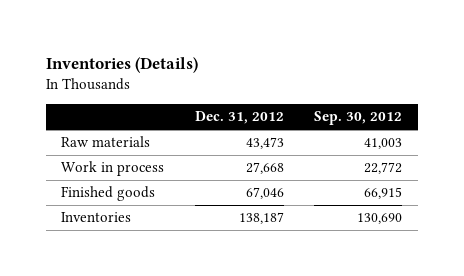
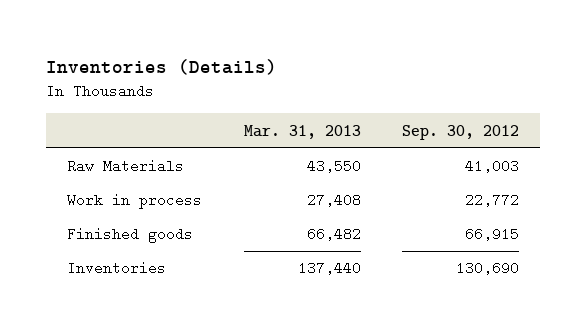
- | Dec. 31, 2012 | Sep. 30, 2012
+ | Mar. 31, 2013 | Sep. 30, 2012
- Raw materials | 43,473 | 41,003
+ Raw Materials | 43,550 | 41,003

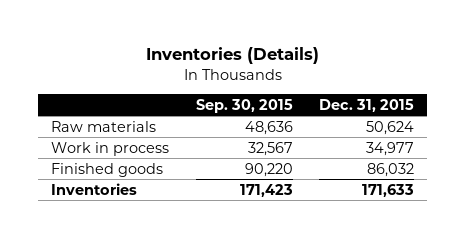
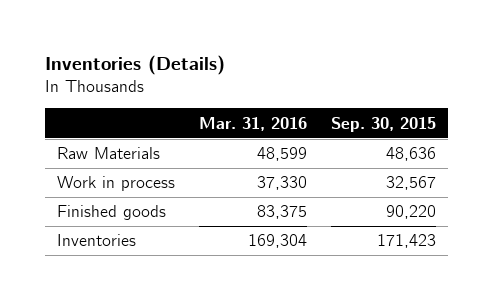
- | Sep. 30, 2015 | Dec. 31, 2015
+ | Mar. 31, 2016 | Sep. 30, 2015
- Raw materials | 48,636 | 50,624
+ Raw Materials | 48,599 | 48,636

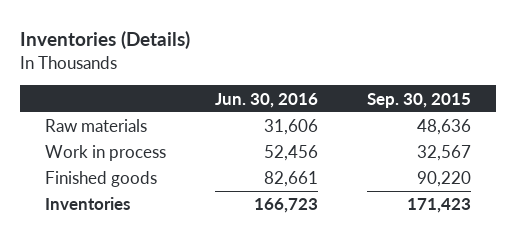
- | Mar. 31, 2016 | Sep. 30, 2015
+ | Jun. 30, 2016 | Sep. 30, 2015
- Raw Materials | 48,599 | 48,636
+ Raw materials | 31,606 | 48,636

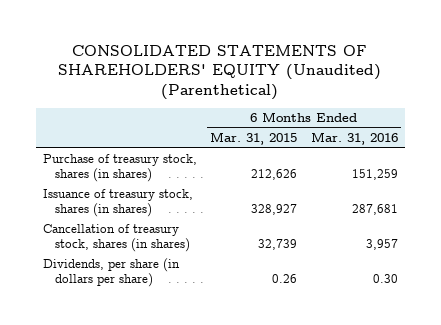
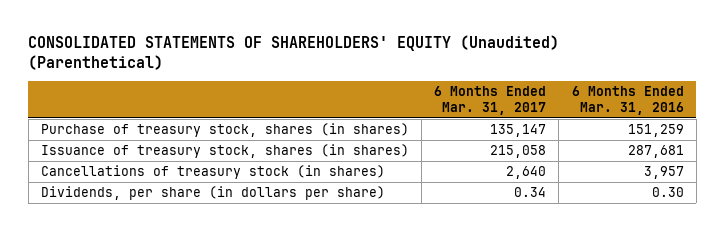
- | 6 Months Ended Mar. 31, 2015 | 6 Months Ended Mar. 31, 2016
+ | 6 Months Ended Mar. 31, 2017 | 6 Months Ended Mar. 31, 2016
- Cancellation of treasury stock, shares (in shares) | 32,739 | 3,957
+ Cancellations of treasury stock (in shares) | 2,640 | 3,957

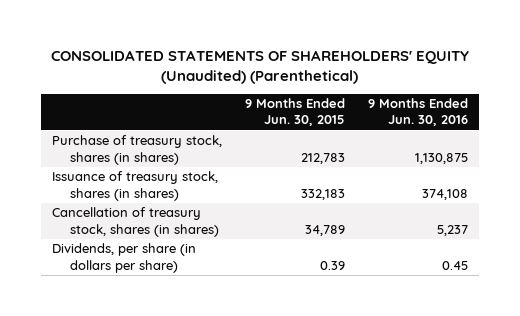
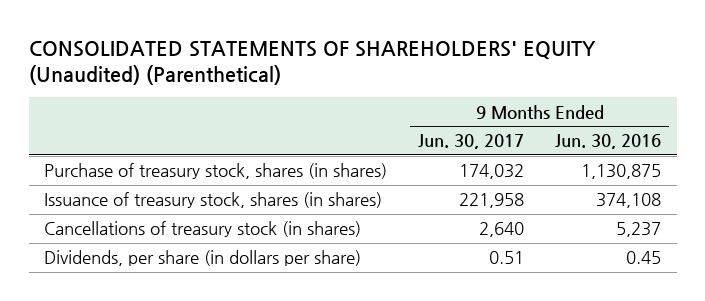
- | 9 Months Ended Jun. 30, 2015 | 9 Months Ended Jun. 30, 2016
+ | 9 Months Ended Jun. 30, 2017 | 9 Months Ended Jun. 30, 2016
- Cancellation of treasury stock, shares (in shares) | 34,789 | 5,237
+ Cancellations of treasury stock (in shares) | 2,640 | 5,237

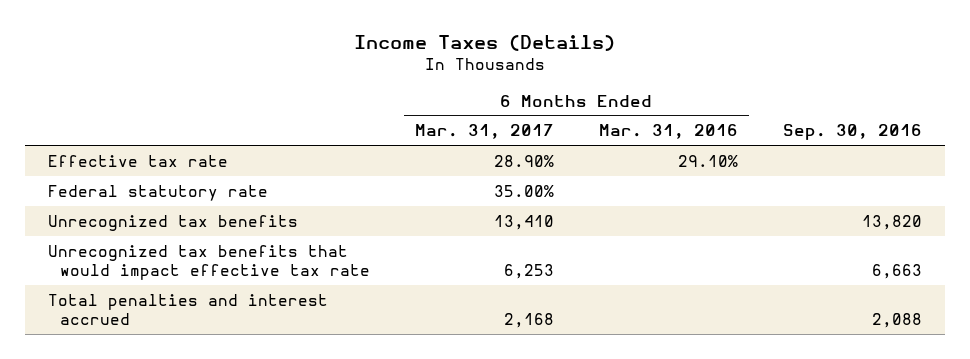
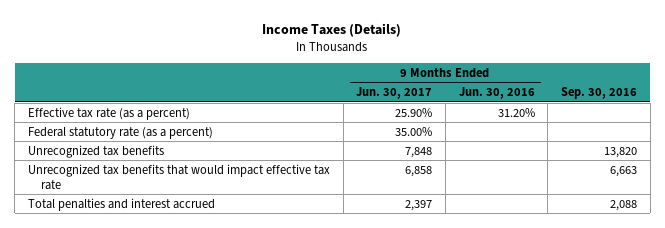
- | 6 Months Ended Mar. 31, 2017 | 6 Months Ended Mar. 31, 2016 | Sep. 30, 2016
+ | 9 Months Ended Jun. 30, 2017 | 9 Months Ended Jun. 30, 2016 | Sep. 30, 2016
- Effective tax rate | 28.90% | 29.10% |
- Federal statutory rate | 35.00% | |
+ Effective tax rate (as a percent) | 25.90% | 31.20% |
+ Federal statutory rate (as a percent) | 35.00% | |

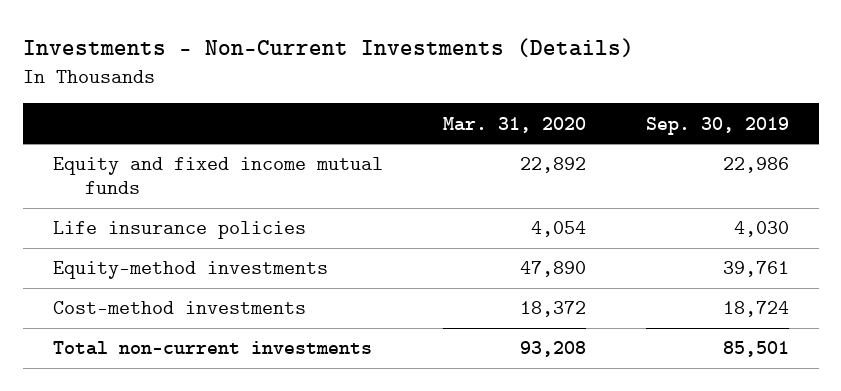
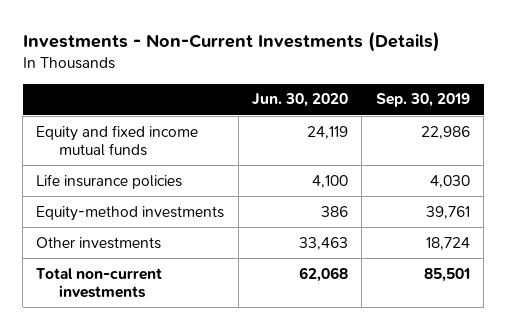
- | Mar. 31, 2020 | Sep. 30, 2019
+ | Jun. 30, 2020 | Sep. 30, 2019
- Cost-method investments | 18,372 | 18,724
+ Other investments | 33,463 | 18,724

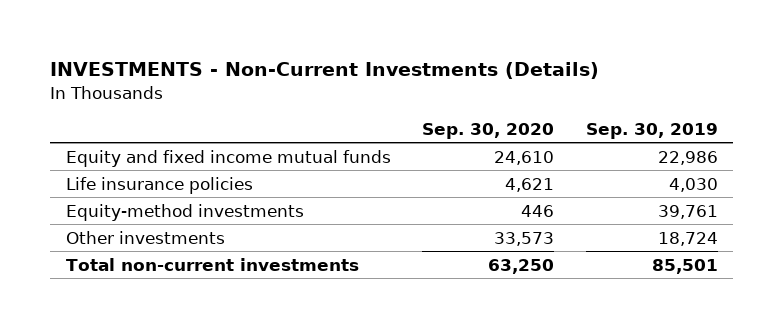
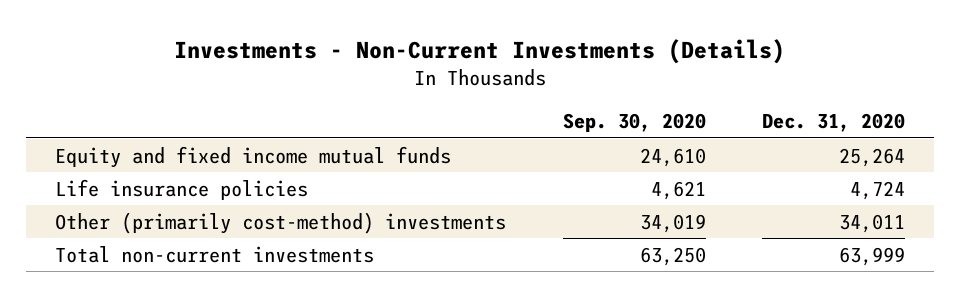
- INVESTMENTS - Non-Current Investments (Details)
+ Investments - Non-Current Investments (Details)
- | Sep. 30, 2020 | Sep. 30, 2019
+ | Sep. 30, 2020 | Dec. 31, 2020
- Equity-method investments | 446 | 39,761
- Other investments | 33,573 | 18,724
+ Other (primarily cost-method) investments | 34,019 | 34,011

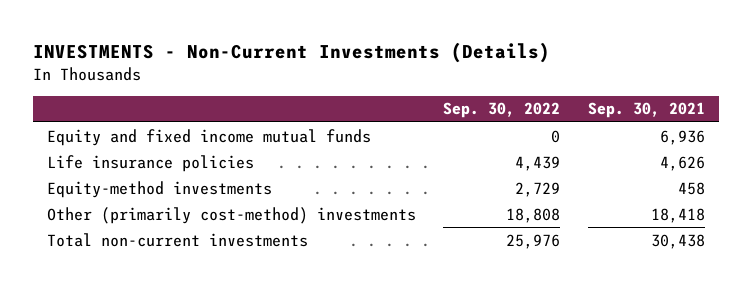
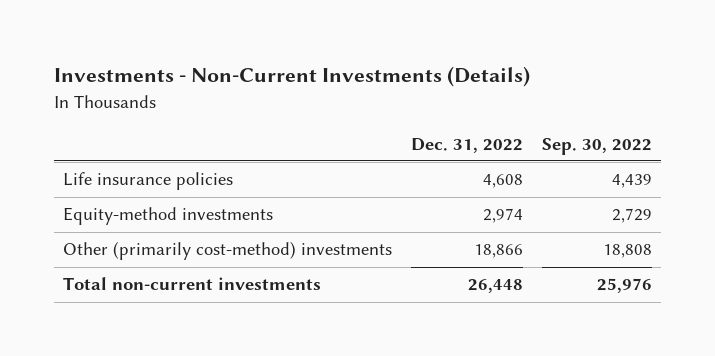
- INVESTMENTS - Non-Current Investments (Details)
+ Investments - Non-Current Investments (Details)
- | Sep. 30, 2022 | Sep. 30, 2021
+ | Dec. 31, 2022 | Sep. 30, 2022
- Equity and fixed income mutual funds | 0 | 6,936

